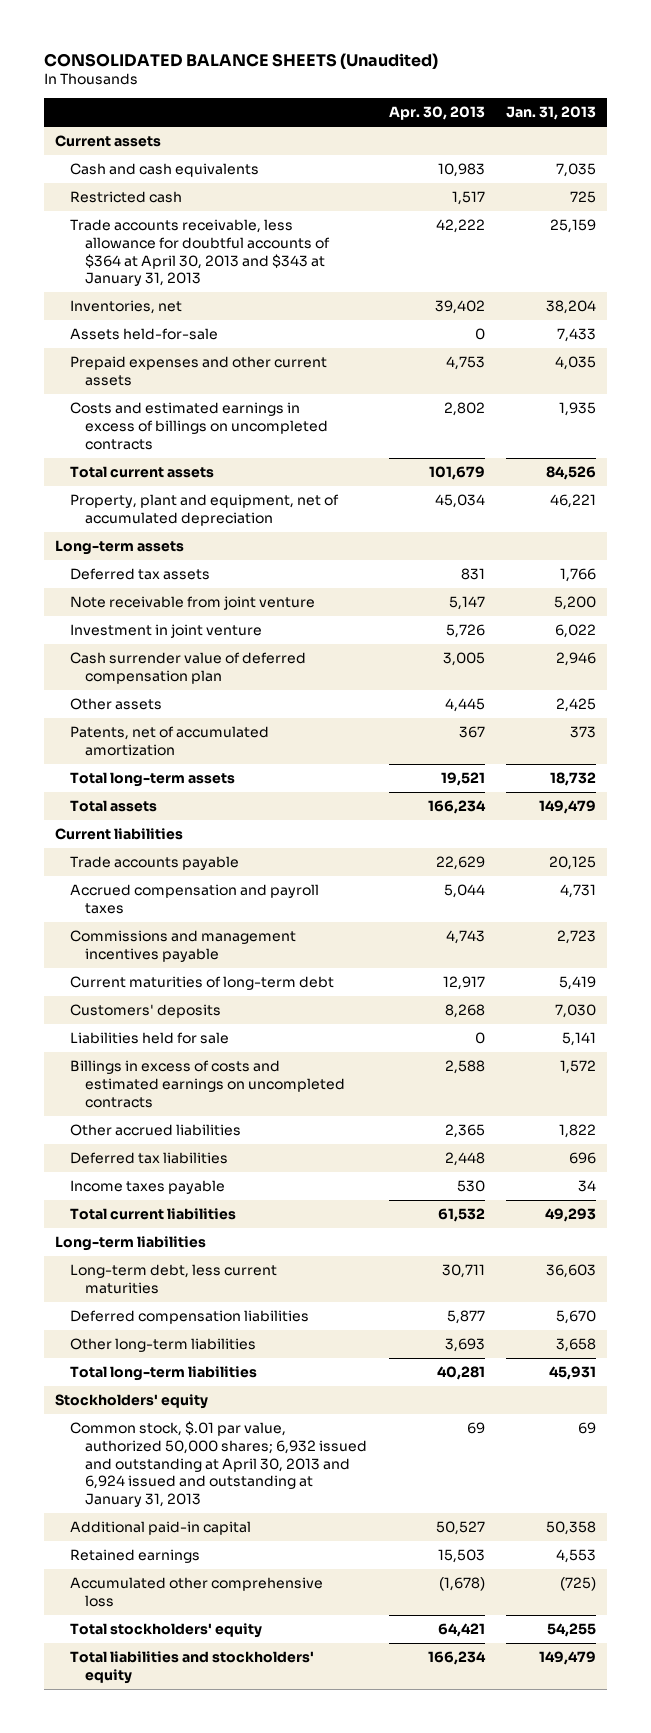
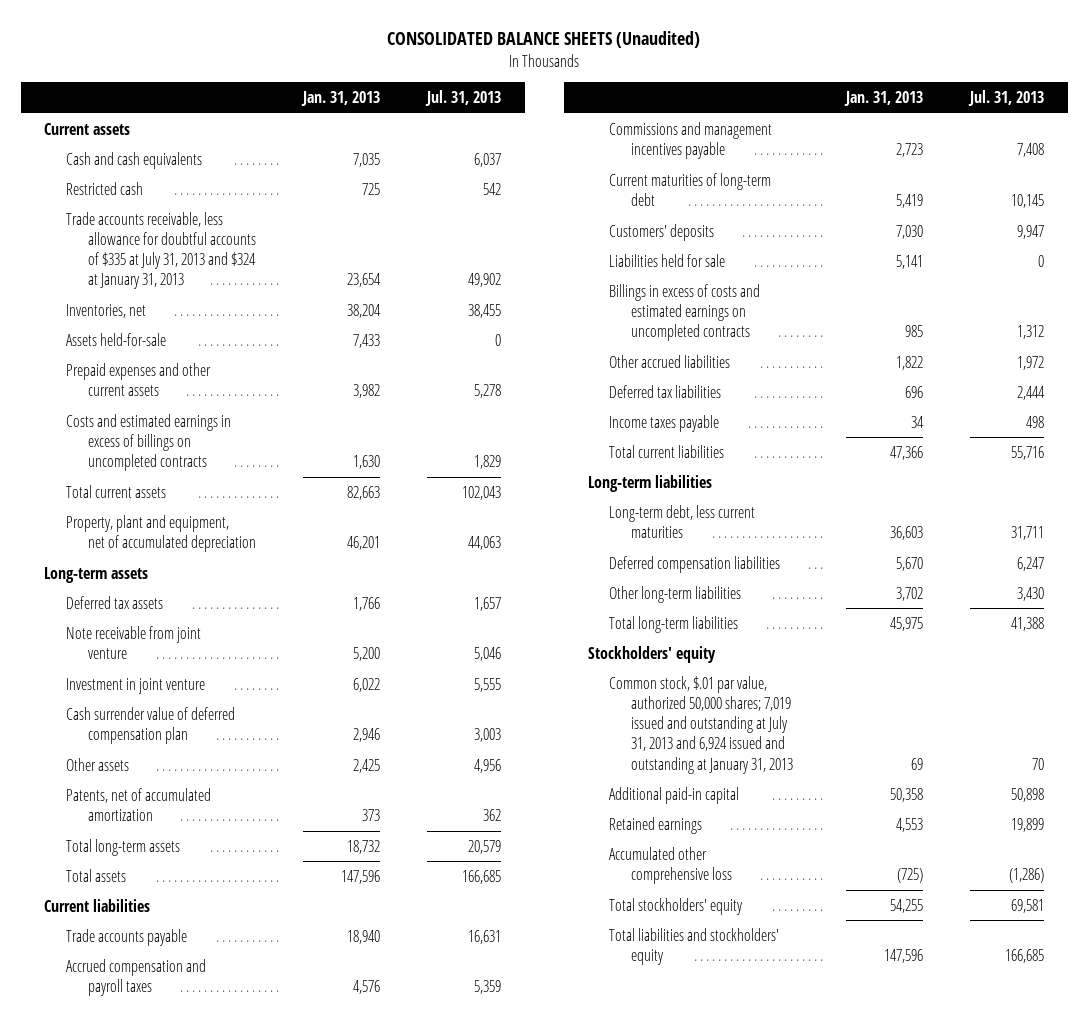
- | Apr. 30, 2013 | Jan. 31, 2013
+ | Jan. 31, 2013 | Jul. 31, 2013
- Trade accounts receivable, less allowance for doubtful accounts of $364 at April 30, 2013 and $343 at January 31, 2013 | 42,222 | 25,159
+ Trade accounts receivable, less allowance for doubtful accounts of $335 at July 31, 2013 and $324 at January 31, 2013 | 23,654 | 49,902
- Prepaid expenses and other current assets | 4,753 | 4,035
- Costs and estimated earnings in excess of billings on uncompleted contracts | 2,802 | 1,935
- Total current assets | 101,679 | 84,526
- Property, plant and equipment, net of accumulated depreciation | 45,034 | 46,221
+ Prepaid expenses and other current assets | 3,982 | 5,278
+ Costs and estimated earnings in excess of billings on uncompleted contracts | 1,630 | 1,829
+ Total current assets | 82,663 | 102,043
+ Property, plant and equipment, net of accumulated depreciation | 46,201 | 44,063
- Total assets | 166,234 | 149,479
+ Total assets | 147,596 | 166,685
- Trade accounts payable | 22,629 | 20,125
- Accrued compensation and payroll taxes | 5,044 | 4,731
+ Trade accounts payable | 18,940 | 16,631
+ Accrued compensation and payroll taxes | 4,576 | 5,359
- Billings in excess of costs and estimated earnings on uncompleted contracts | 2,588 | 1,572
+ Billings in excess of costs and estimated earnings on uncompleted contracts | 985 | 1,312
- Total current liabilities | 61,532 | 49,293
+ Total current liabilities | 47,366 | 55,716
- Other long-term liabilities | 3,693 | 3,658
- Total long-term liabilities | 40,281 | 45,931
+ Other long-term liabilities | 3,702 | 3,430
+ Total long-term liabilities | 45,975 | 41,388
- Common stock, $.01 par value, authorized 50,000 shares; 6,932 issued and outstanding at April 30, 2013 and 6,924 issued and outstanding at January 31, 2013 | 69 | 69
+ Common stock, $.01 par value, authorized 50,000 shares; 7,019 issued and outstanding at July 31, 2013 and 6,924 issued and outstanding at January 31, 2013 | 69 | 70
- Total liabilities and stockholders' equity | 166,234 | 149,479
+ Total liabilities and stockholders' equity | 147,596 | 166,685

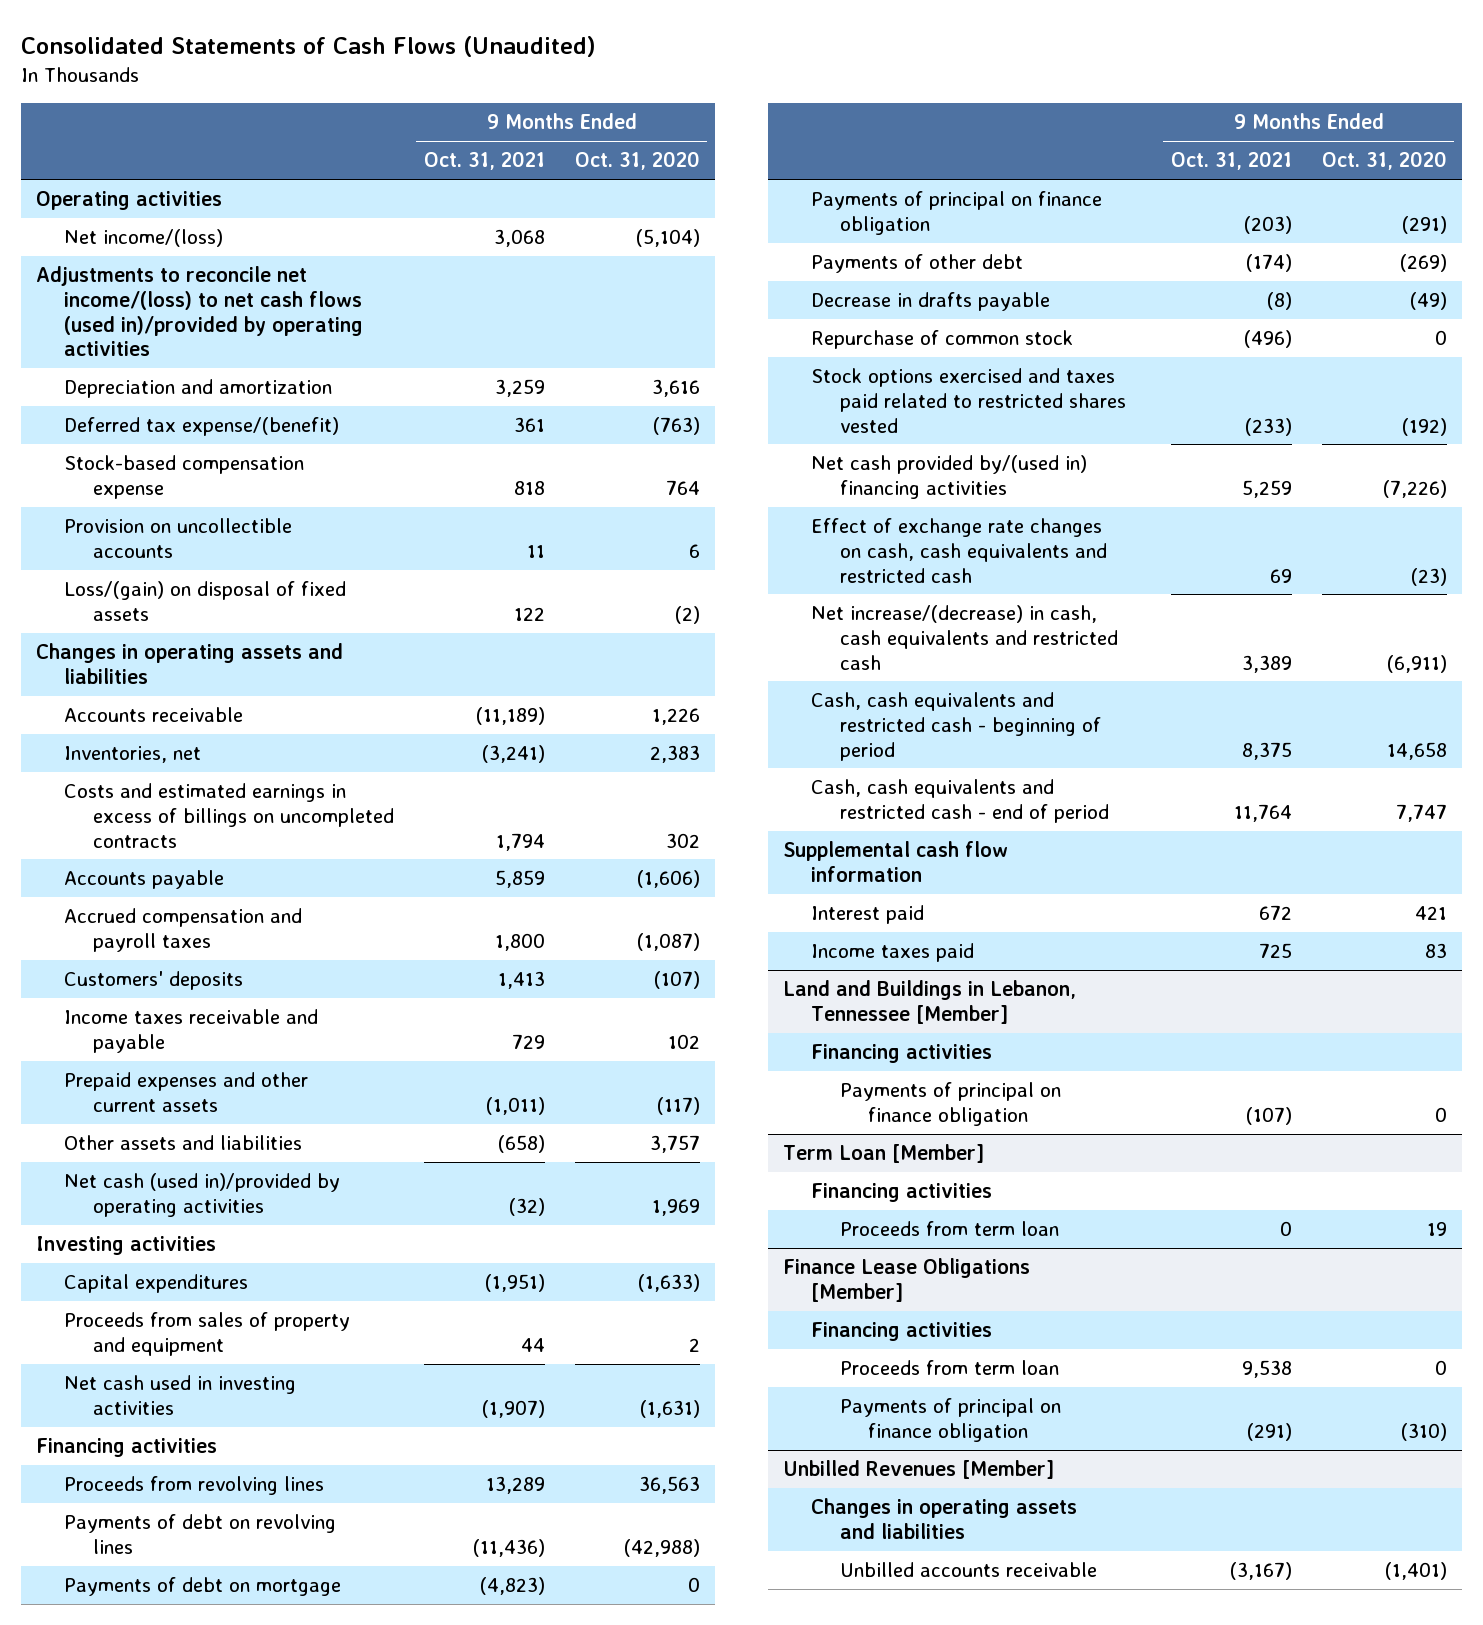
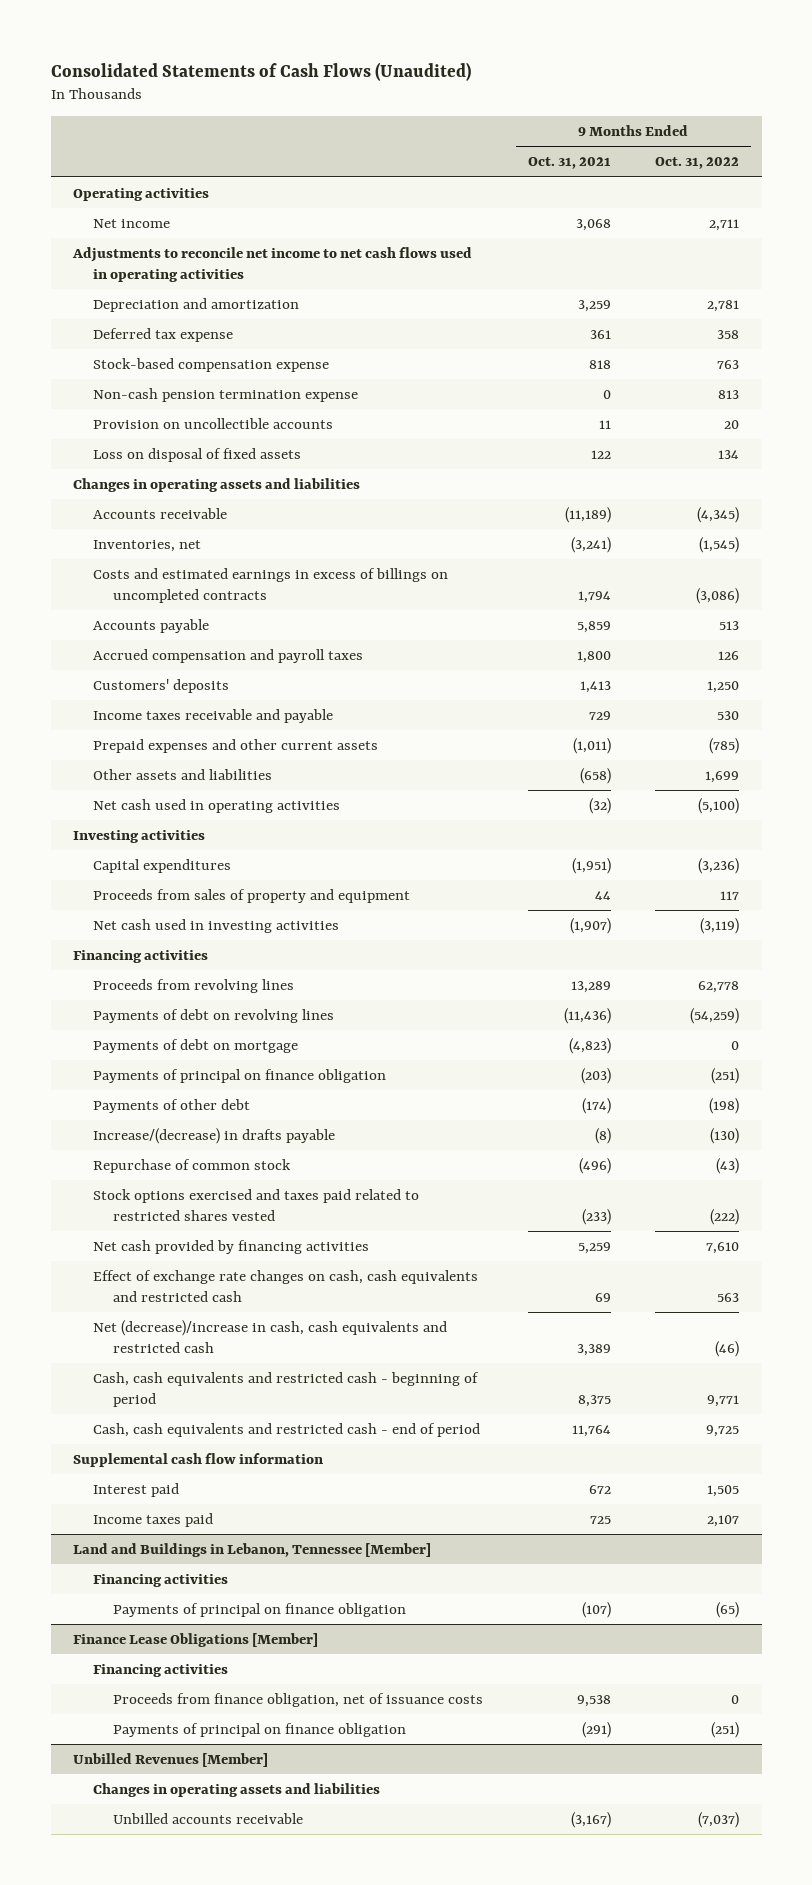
- | 9 Months Ended Oct. 31, 2021 | 9 Months Ended Oct. 31, 2020
+ | 9 Months Ended Oct. 31, 2021 | 9 Months Ended Oct. 31, 2022
- Net income/(loss) | 3,068 | (5,104)
- Adjustments to reconcile net income/(loss) to net cash flows (used in)/provided by operating activities
+ Net income | 3,068 | 2,711
+ Adjustments to reconcile net income to net cash flows used in operating activities
- Deferred tax expense/(benefit) | 361 | (763)
+ Deferred tax expense | 361 | 358
+ Non-cash pension termination expense | 0 | 813
- Loss/(gain) on disposal of fixed assets | 122 | (2)
+ Loss on disposal of fixed assets | 122 | 134
- Net cash (used in)/provided by operating activities | (32) | 1,969
+ Net cash used in operating activities | (32) | (5,100)
- Decrease in drafts payable | (8) | (49)
+ Increase/(decrease) in drafts payable | (8) | (130)
- Net cash provided by/(used in) financing activities | 5,259 | (7,226)
+ Net cash provided by financing activities | 5,259 | 7,610
- Net increase/(decrease) in cash, cash equivalents and restricted cash | 3,389 | (6,911)
+ Net (decrease)/increase in cash, cash equivalents and restricted cash | 3,389 | (46)
- Term Loan [Member]
- Financing activities
- Proceeds from term loan | 0 | 19
@ Finance Lease Obligations [Member]
- Proceeds from term loan | 9,538 | 0
+ Proceeds from finance obligation, net of issuance costs | 9,538 | 0

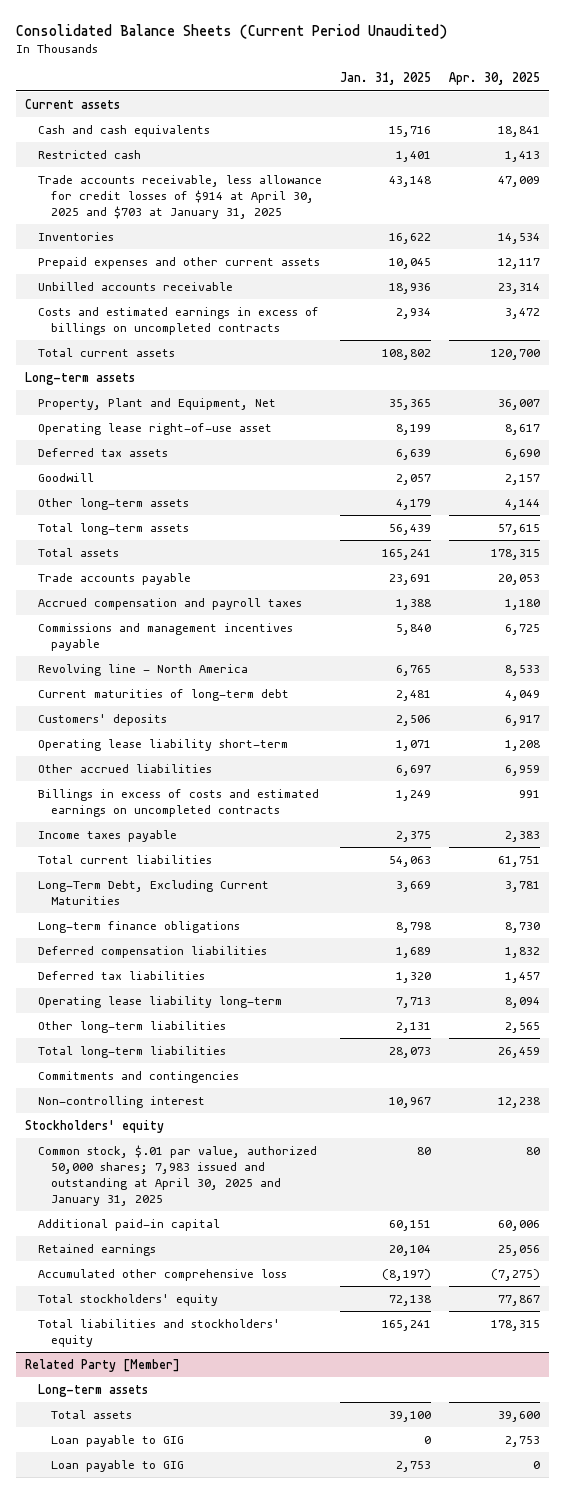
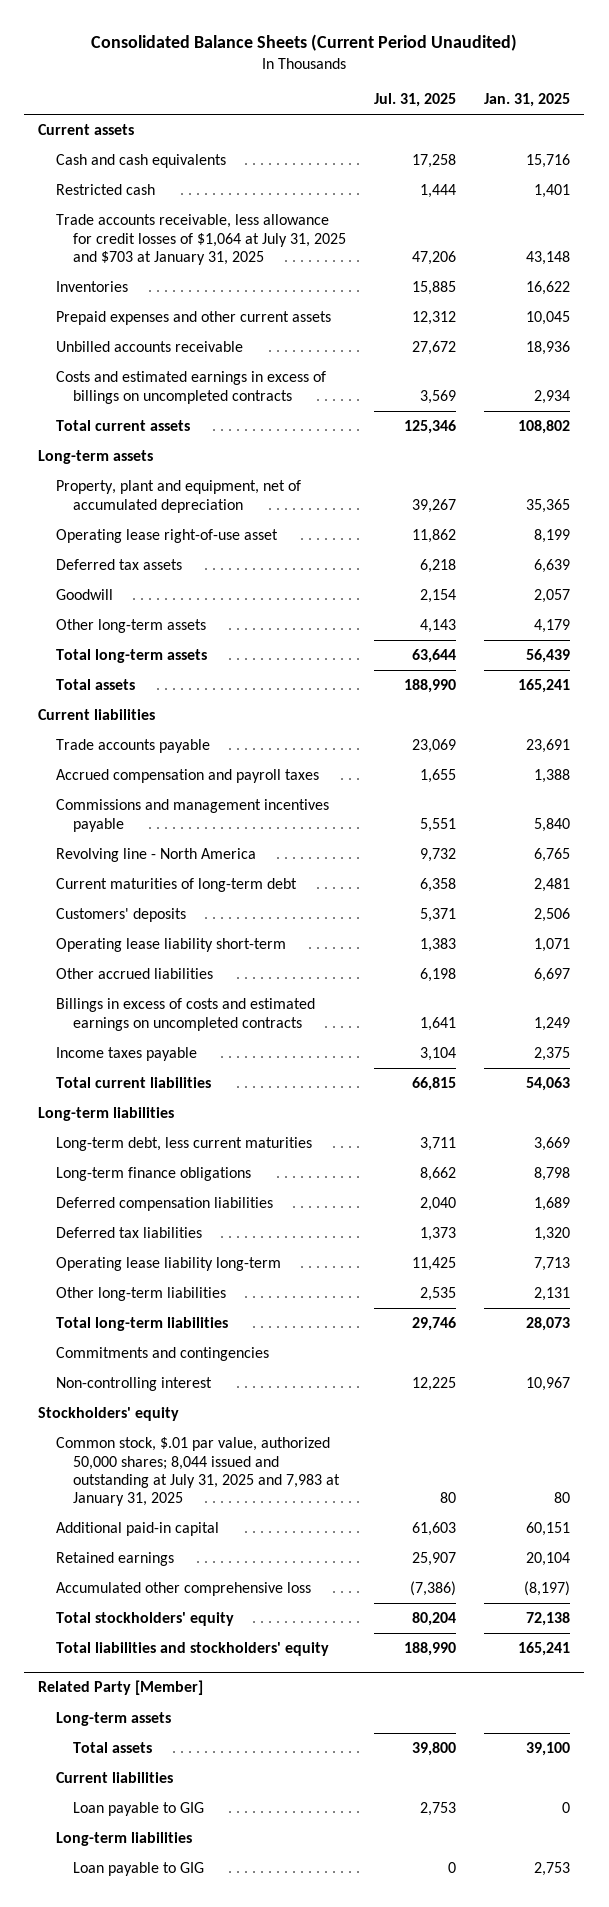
- | Jan. 31, 2025 | Apr. 30, 2025
+ | Jul. 31, 2025 | Jan. 31, 2025
- Trade accounts receivable, less allowance for credit losses of $914 at April 30, 2025 and $703 at January 31, 2025 | 43,148 | 47,009
+ Trade accounts receivable, less allowance for credit losses of $1,064 at July 31, 2025 and $703 at January 31, 2025 | 47,206 | 43,148
- Property, Plant and Equipment, Net | 35,365 | 36,007
+ Property, plant and equipment, net of accumulated depreciation | 39,267 | 35,365
+ Current liabilities
- Long-Term Debt, Excluding Current Maturities | 3,669 | 3,781
+ Long-term liabilities
+ Long-term debt, less current maturities | 3,711 | 3,669
- Common stock, $.01 par value, authorized 50,000 shares; 7,983 issued and outstanding at April 30, 2025 and January 31, 2025 | 80 | 80
+ Common stock, $.01 par value, authorized 50,000 shares; 8,044 issued and outstanding at July 31, 2025 and 7,983 at January 31, 2025 | 80 | 80
@ Related Party [Member]
+ Current liabilities
+ Long-term liabilities

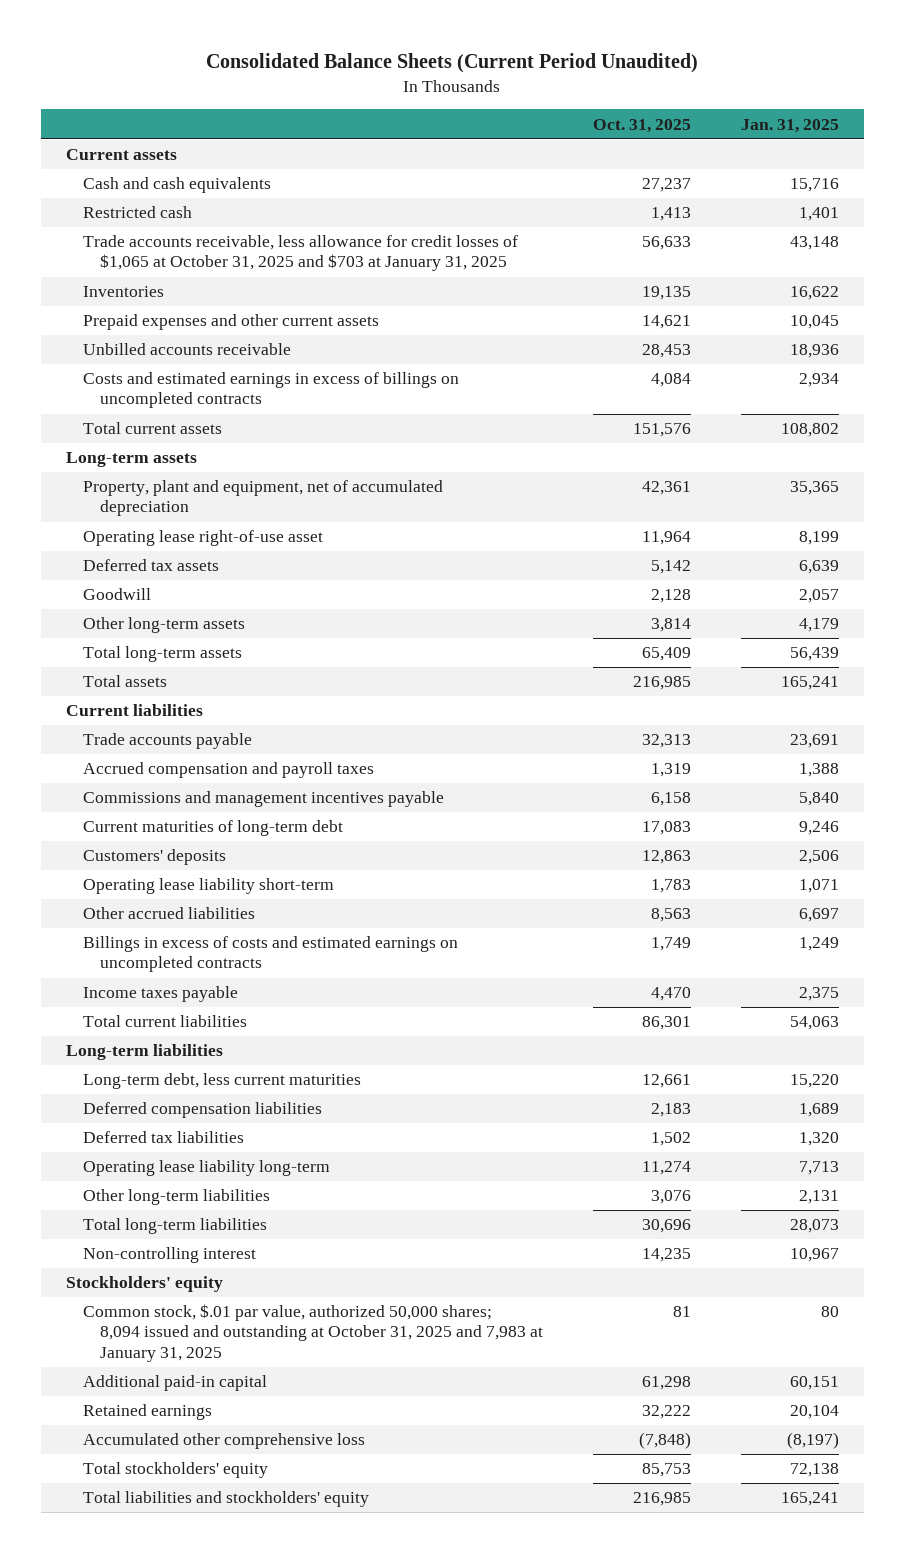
- | Jul. 31, 2025 | Jan. 31, 2025
+ | Oct. 31, 2025 | Jan. 31, 2025
- Trade accounts receivable, less allowance for credit losses of $1,064 at July 31, 2025 and $703 at January 31, 2025 | 47,206 | 43,148
+ Trade accounts receivable, less allowance for credit losses of $1,065 at October 31, 2025 and $703 at January 31, 2025 | 56,633 | 43,148
- Revolving line - North America | 9,732 | 6,765
- Current maturities of long-term debt | 6,358 | 2,481
+ Current maturities of long-term debt | 17,083 | 9,246
- Long-term debt, less current maturities | 3,711 | 3,669
- Long-term finance obligations | 8,662 | 8,798
+ Long-term debt, less current maturities | 12,661 | 15,220
- Commitments and contingencies
- Common stock, $.01 par value, authorized 50,000 shares; 8,044 issued and outstanding at July 31, 2025 and 7,983 at January 31, 2025 | 80 | 80
+ Common stock, $.01 par value, authorized 50,000 shares; 8,094 issued and outstanding at October 31, 2025 and 7,983 at January 31, 2025 | 81 | 80
- Related Party [Member]
- Long-term assets
- Total assets | 39,800 | 39,100
- Current liabilities
- Loan payable to GIG | 2,753 | 0
- Long-term liabilities
- Loan payable to GIG | 0 | 2,753

